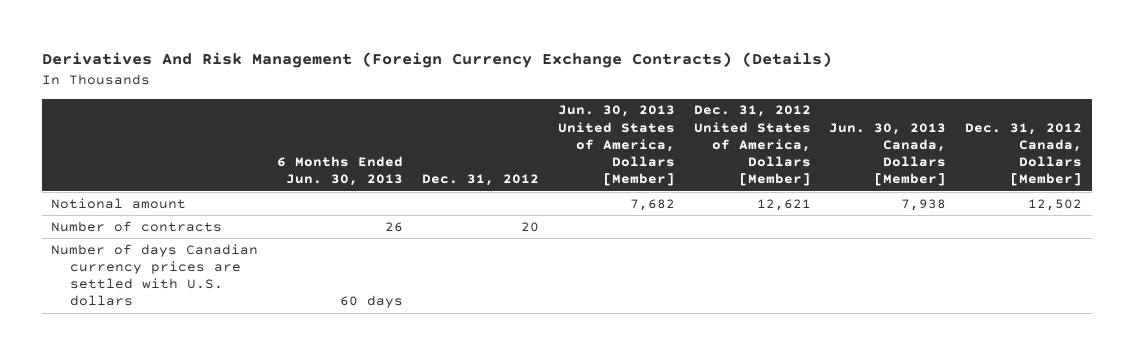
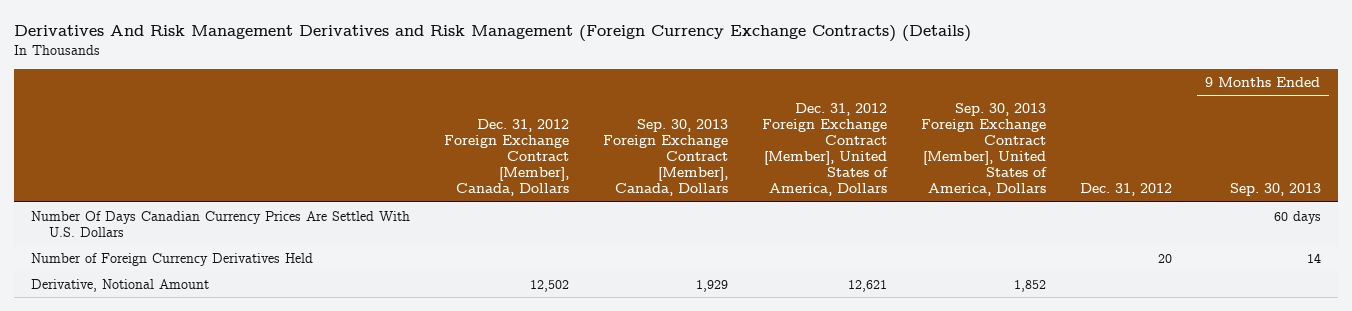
- Derivatives And Risk Management (Foreign Currency Exchange Contracts) (Details)
+ Derivatives And Risk Management Derivatives and Risk Management (Foreign Currency Exchange Contracts) (Details)
- | 6 Months Ended Jun. 30, 2013 | Dec. 31, 2012 | Jun. 30, 2013 United States of America, Dollars [Member] | Dec. 31, 2012 United States of America, Dollars [Member] | Jun. 30, 2013 Canada, Dollars [Member] | Dec. 31, 2012 Canada, Dollars [Member]
+ | Dec. 31, 2012 Foreign Exchange Contract [Member], Canada, Dollars | Sep. 30, 2013 Foreign Exchange Contract [Member], Canada, Dollars | Dec. 31, 2012 Foreign Exchange Contract [Member], United States of America, Dollars | Sep. 30, 2013 Foreign Exchange Contract [Member], United States of America, Dollars | Dec. 31, 2012 | 9 Months Ended Sep. 30, 2013
- Notional amount | | | 7,682 | 12,621 | 7,938 | 12,502
- Number of contracts | 26 | 20 | | | |
- Number of days Canadian currency prices are settled with U.S. dollars | 60 days | | | | |
+ Number Of Days Canadian Currency Prices Are Settled With U.S. Dollars | | | | | | 60 days
+ Number of Foreign Currency Derivatives Held | | | | | 20 | 14
+ Derivative, Notional Amount | 12,502 | 1,929 | 12,621 | 1,852 | |

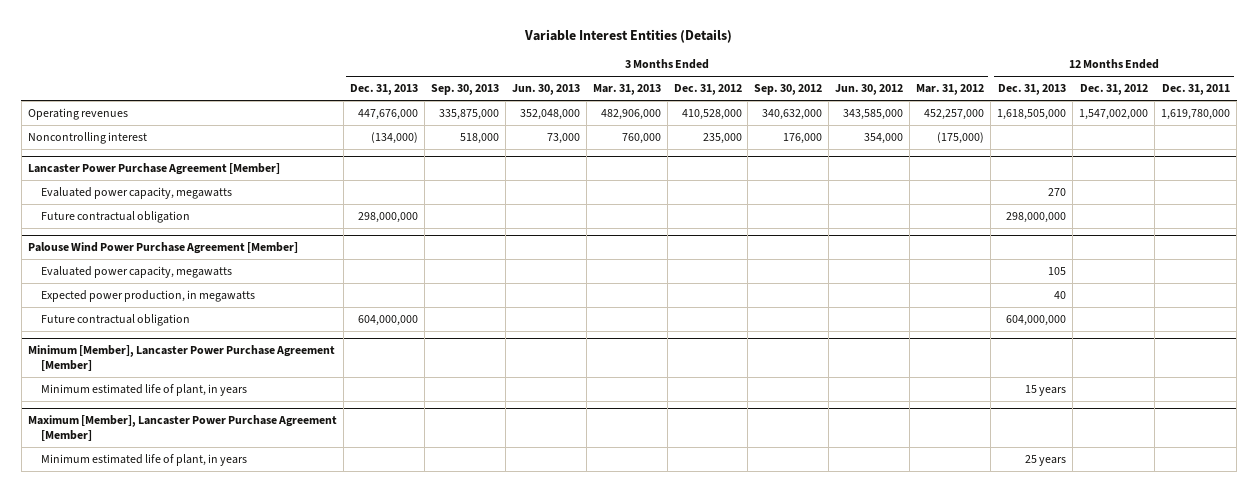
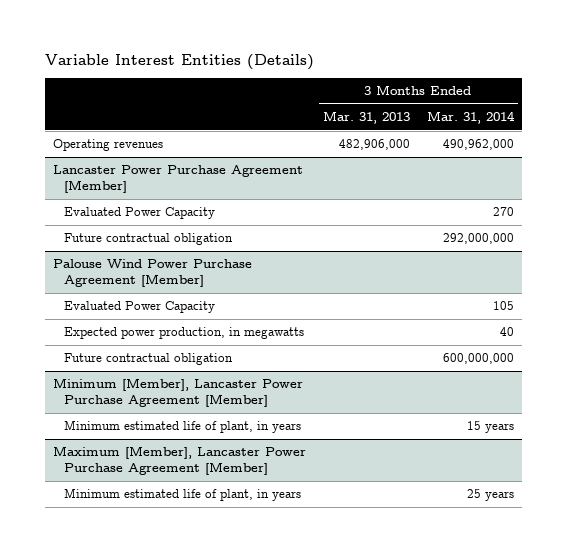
- | 3 Months Ended Dec. 31, 2013 | 3 Months Ended Sep. 30, 2013 | 3 Months Ended Jun. 30, 2013 | 3 Months Ended Mar. 31, 2013 | 3 Months Ended Dec. 31, 2012 | 3 Months Ended Sep. 30, 2012 | 3 Months Ended Jun. 30, 2012 | 3 Months Ended Mar. 31, 2012 | 12 Months Ended Dec. 31, 2013 | 12 Months Ended Dec. 31, 2012 | 12 Months Ended Dec. 31, 2011
+ | 3 Months Ended Mar. 31, 2013 | 3 Months Ended Mar. 31, 2014
- Noncontrolling interest | (134,000) | 518,000 | 73,000 | 760,000 | 235,000 | 176,000 | 354,000 | (175,000) | | |
@ Lancaster Power Purchase Agreement [Member]
- Evaluated power capacity, megawatts | | | | | | | | | 270 | |
+ Evaluated Power Capacity | | 270
@ Palouse Wind Power Purchase Agreement [Member]
- Evaluated power capacity, megawatts | | | | | | | | | 105 | |
+ Evaluated Power Capacity | | 105

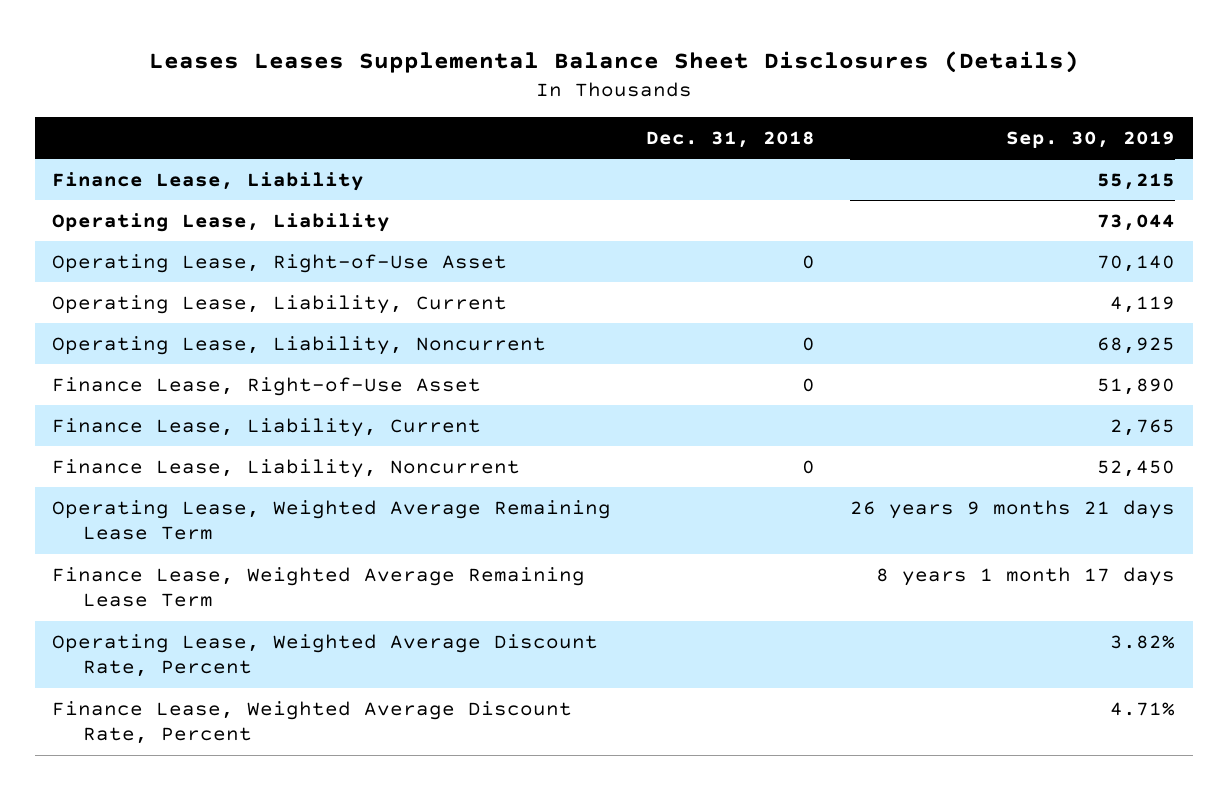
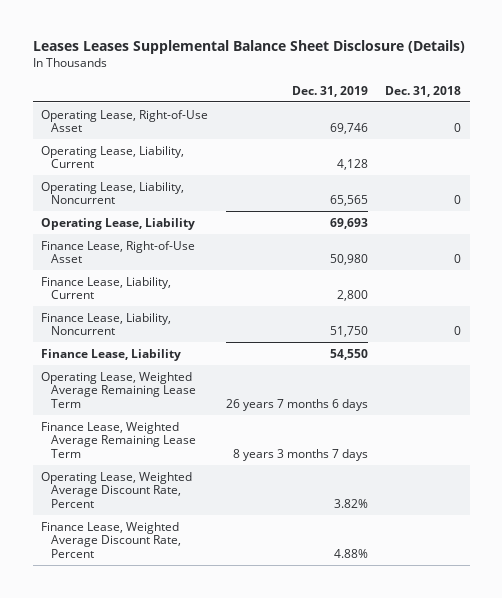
- Leases Leases Supplemental Balance Sheet Disclosures (Details)
+ Leases Leases Supplemental Balance Sheet Disclosure (Details)
- | Dec. 31, 2018 | Sep. 30, 2019
+ | Dec. 31, 2019 | Dec. 31, 2018
moved down: Operating Lease, Liability | 69,693 |
moved down: Finance Lease, Liability | 54,550 |

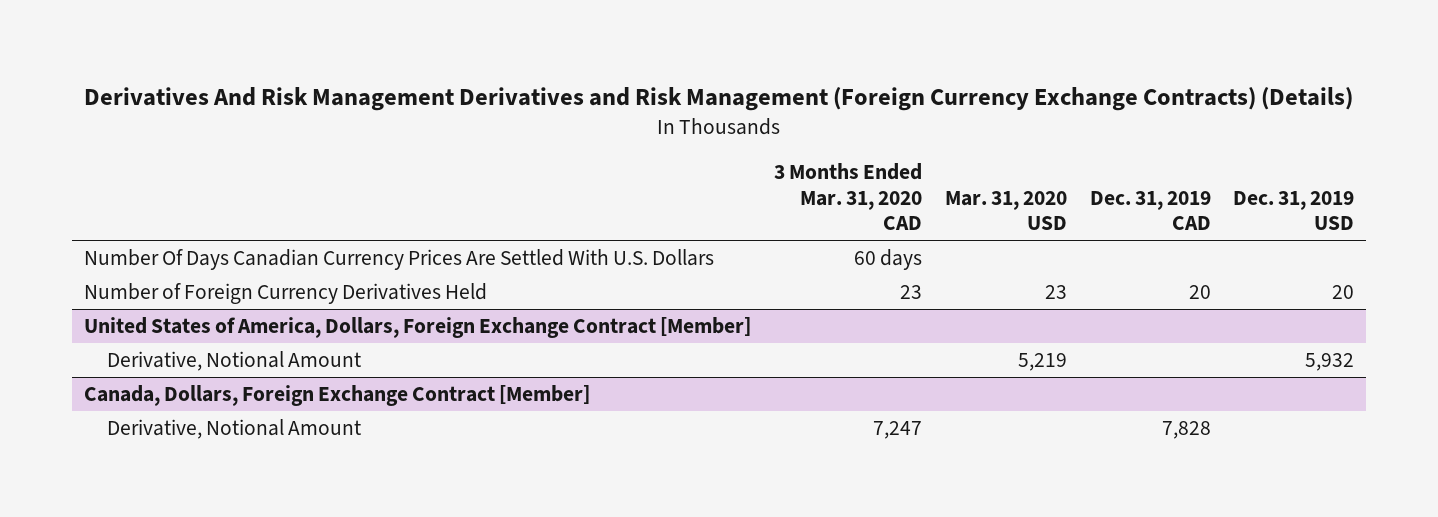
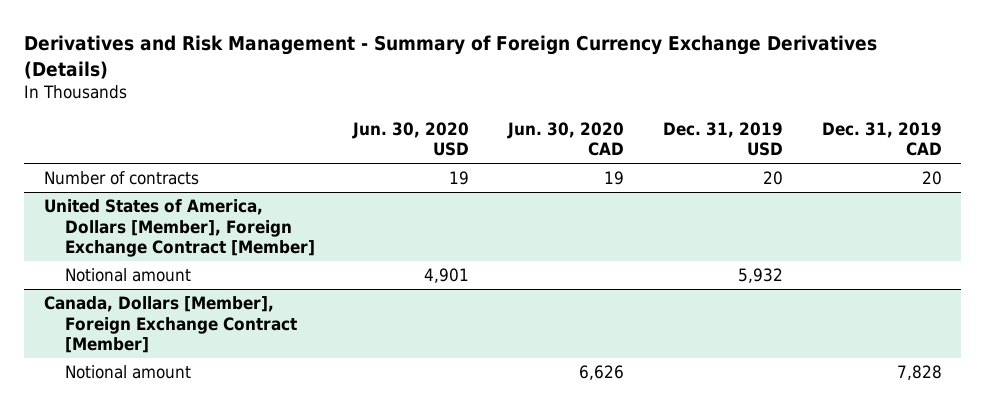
- Derivatives And Risk Management Derivatives and Risk Management (Foreign Currency Exchange Contracts) (Details)
+ Derivatives and Risk Management - Summary of Foreign Currency Exchange Derivatives (Details)
- | 3 Months Ended Mar. 31, 2020 CAD | Mar. 31, 2020 USD | Dec. 31, 2019 CAD | Dec. 31, 2019 USD
+ | Jun. 30, 2020 USD | Jun. 30, 2020 CAD | Dec. 31, 2019 USD | Dec. 31, 2019 CAD
- Number Of Days Canadian Currency Prices Are Settled With U.S. Dollars | 60 days | | |
- Number of Foreign Currency Derivatives Held | 23 | 23 | 20 | 20
- United States of America, Dollars, Foreign Exchange Contract [Member]
- Derivative, Notional Amount | | 5,219 | | 5,932
- Canada, Dollars, Foreign Exchange Contract [Member]
- Derivative, Notional Amount | 7,247 | | 7,828 |
+ Number of contracts | 19 | 19 | 20 | 20
+ United States of America, Dollars [Member], Foreign Exchange Contract [Member]
+ Notional amount | 4,901 | | 5,932 |
+ Canada, Dollars [Member], Foreign Exchange Contract [Member]
+ Notional amount | | 6,626 | | 7,828

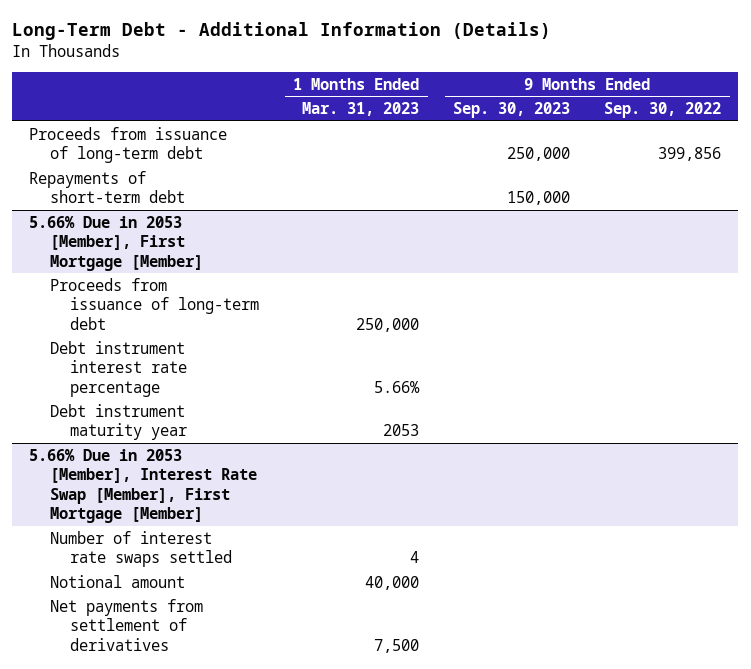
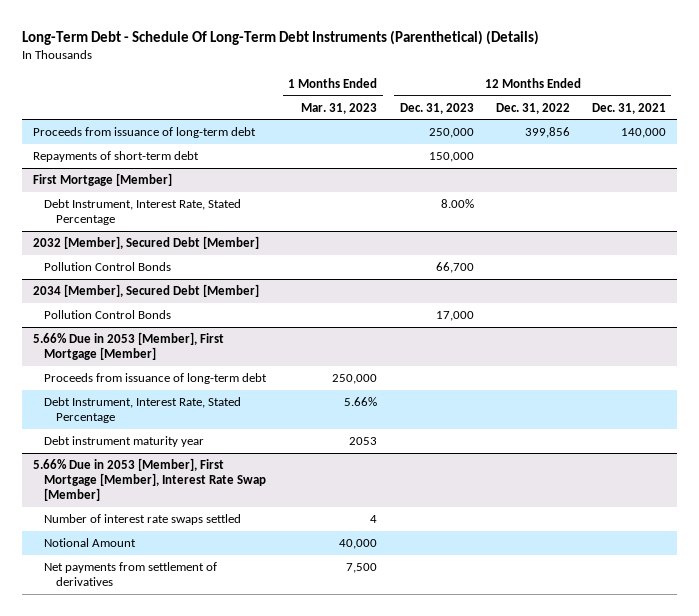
- Long-Term Debt - Additional Information (Details)
+ Long-Term Debt - Schedule Of Long-Term Debt Instruments (Parenthetical) (Details)
- | 1 Months Ended Mar. 31, 2023 | 9 Months Ended Sep. 30, 2023 | 9 Months Ended Sep. 30, 2022
+ | 1 Months Ended Mar. 31, 2023 | 12 Months Ended Dec. 31, 2023 | 12 Months Ended Dec. 31, 2022 | 12 Months Ended Dec. 31, 2021
+ First Mortgage [Member]
+ Debt Instrument, Interest Rate, Stated Percentage | | 8.00% | |
+ 2032 [Member], Secured Debt [Member]
+ Pollution Control Bonds | | 66,700 | |
+ 2034 [Member], Secured Debt [Member]
+ Pollution Control Bonds | | 17,000 | |
@ 5.66% Due in 2053 [Member], First Mortgage [Member]
- Debt instrument interest rate percentage | 5.66% | |
+ Debt Instrument, Interest Rate, Stated Percentage | 5.66% | | |
- 5.66% Due in 2053 [Member], Interest Rate Swap [Member], First Mortgage [Member]
+ 5.66% Due in 2053 [Member], First Mortgage [Member], Interest Rate Swap [Member]
- Notional amount | 40,000 | |
+ Notional Amount | 40,000 | | |

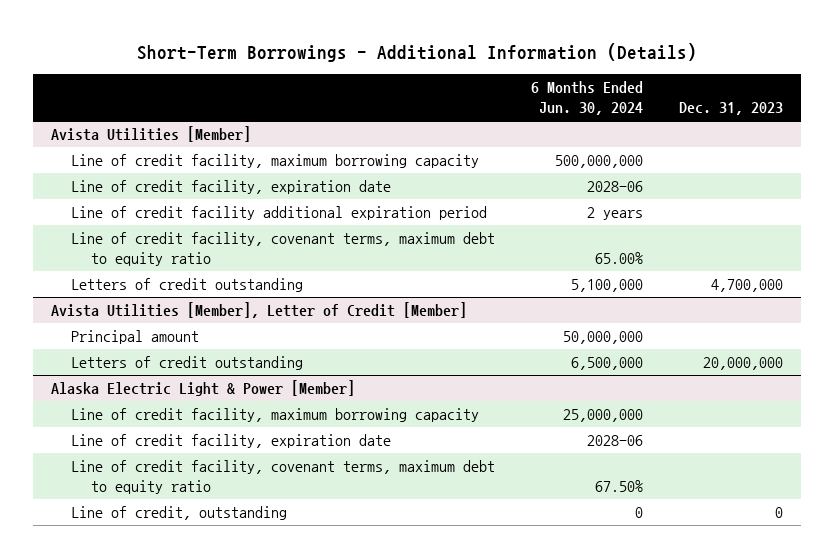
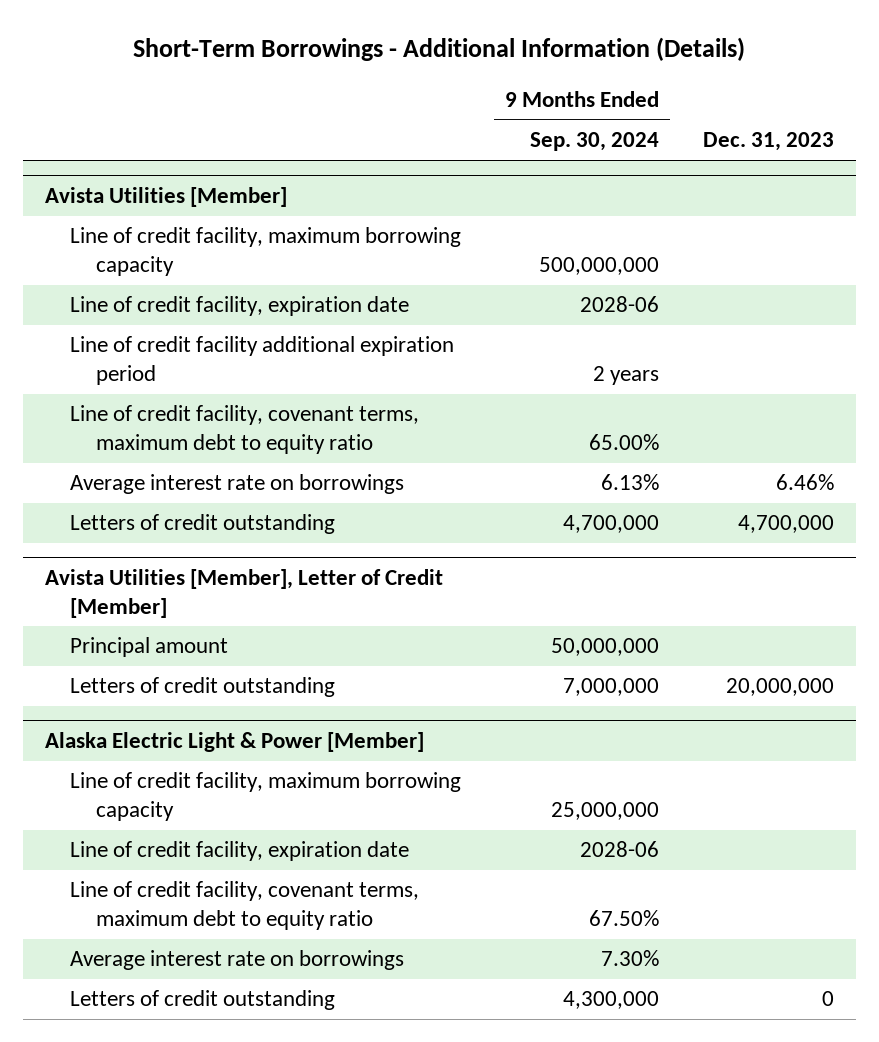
- | 6 Months Ended Jun. 30, 2024 | Dec. 31, 2023
+ | 9 Months Ended Sep. 30, 2024 | Dec. 31, 2023
@ Avista Utilities [Member]
+ Average interest rate on borrowings | 6.13% | 6.46%
@ Alaska Electric Light & Power [Member]
- Line of credit, outstanding | 0 | 0
+ Average interest rate on borrowings | 7.30% |
+ Letters of credit outstanding | 4,300,000 | 0

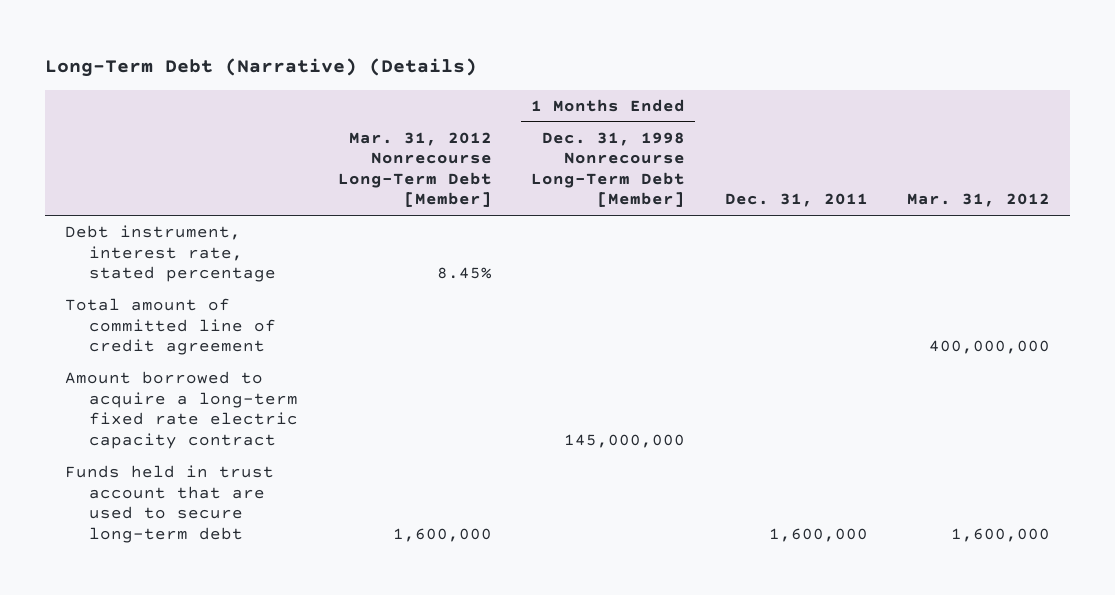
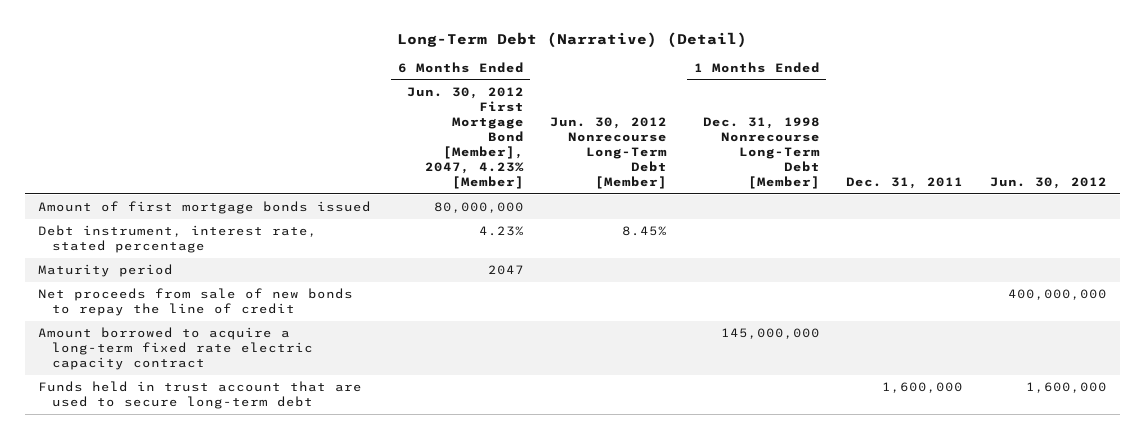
- Long-Term Debt (Narrative) (Details)
+ Long-Term Debt (Narrative) (Detail)
- | Mar. 31, 2012 Nonrecourse Long-Term Debt [Member] | 1 Months Ended Dec. 31, 1998 Nonrecourse Long-Term Debt [Member] | Dec. 31, 2011 | Mar. 31, 2012
+ | 6 Months Ended Jun. 30, 2012 First Mortgage Bond [Member], 2047, 4.23% [Member] | Jun. 30, 2012 Nonrecourse Long-Term Debt [Member] | 1 Months Ended Dec. 31, 1998 Nonrecourse Long-Term Debt [Member] | Dec. 31, 2011 | Jun. 30, 2012
+ Amount of first mortgage bonds issued | 80,000,000 | | | |
- Total amount of committed line of credit agreement | | | | 400,000,000
+ Maturity period | 2047 | | | |
+ Net proceeds from sale of new bonds to repay the line of credit | | | | | 400,000,000

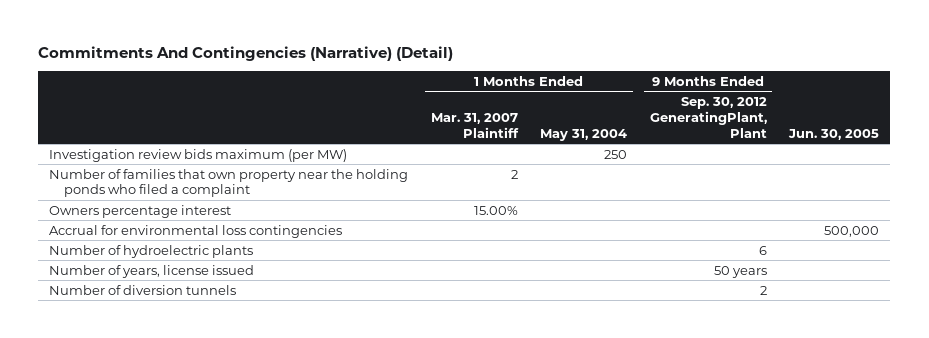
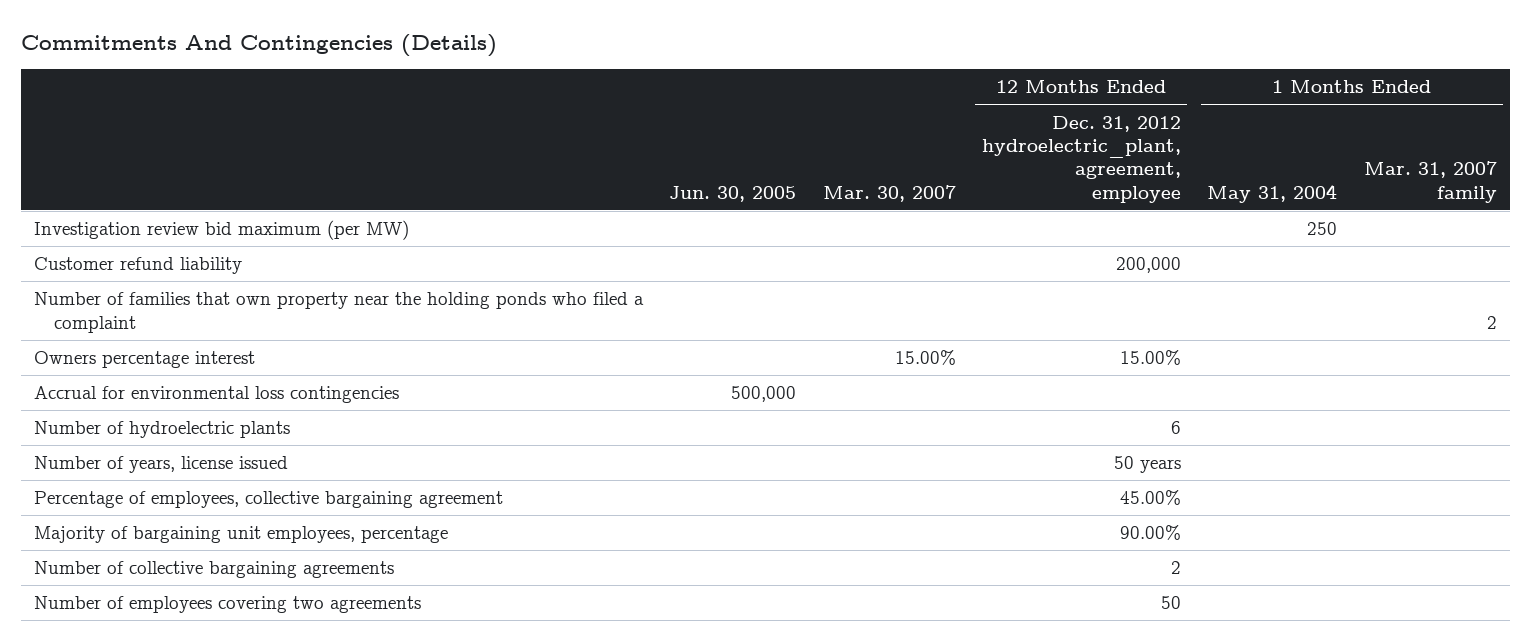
- Commitments And Contingencies (Narrative) (Detail)
+ Commitments And Contingencies (Details)
- | 1 Months Ended Mar. 31, 2007 Plaintiff | 1 Months Ended May 31, 2004 | 9 Months Ended Sep. 30, 2012 GeneratingPlant, Plant | Jun. 30, 2005
+ | Jun. 30, 2005 | Mar. 30, 2007 | 12 Months Ended Dec. 31, 2012 hydroelectric_plant, agreement, employee | 1 Months Ended May 31, 2004 | 1 Months Ended Mar. 31, 2007 family
- Investigation review bids maximum (per MW) | | 250 | |
+ Investigation review bid maximum (per MW) | | | | 250 |
+ Customer refund liability | | | 200,000 | |
- Number of diversion tunnels | | | 2 |
+ Percentage of employees, collective bargaining agreement | | | 45.00% | |
+ Majority of bargaining unit employees, percentage | | | 90.00% | |
+ Number of collective bargaining agreements | | | 2 | |
+ Number of employees covering two agreements | | | 50 | |

